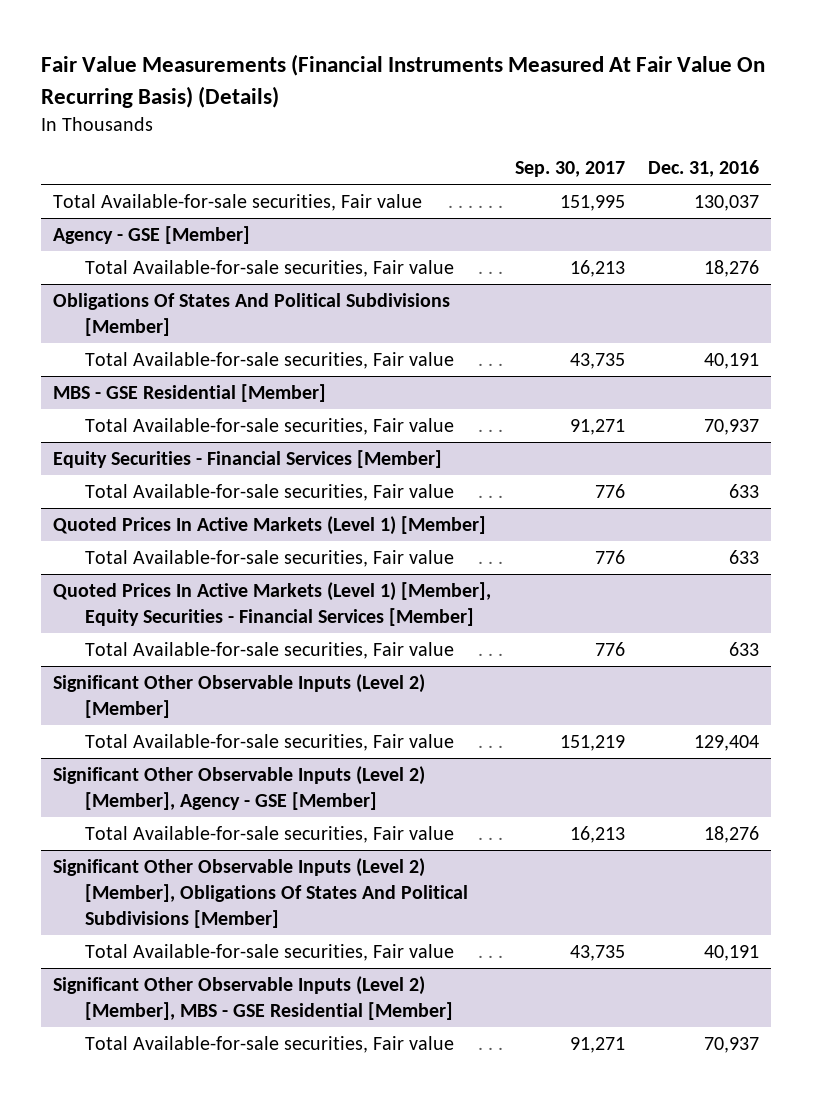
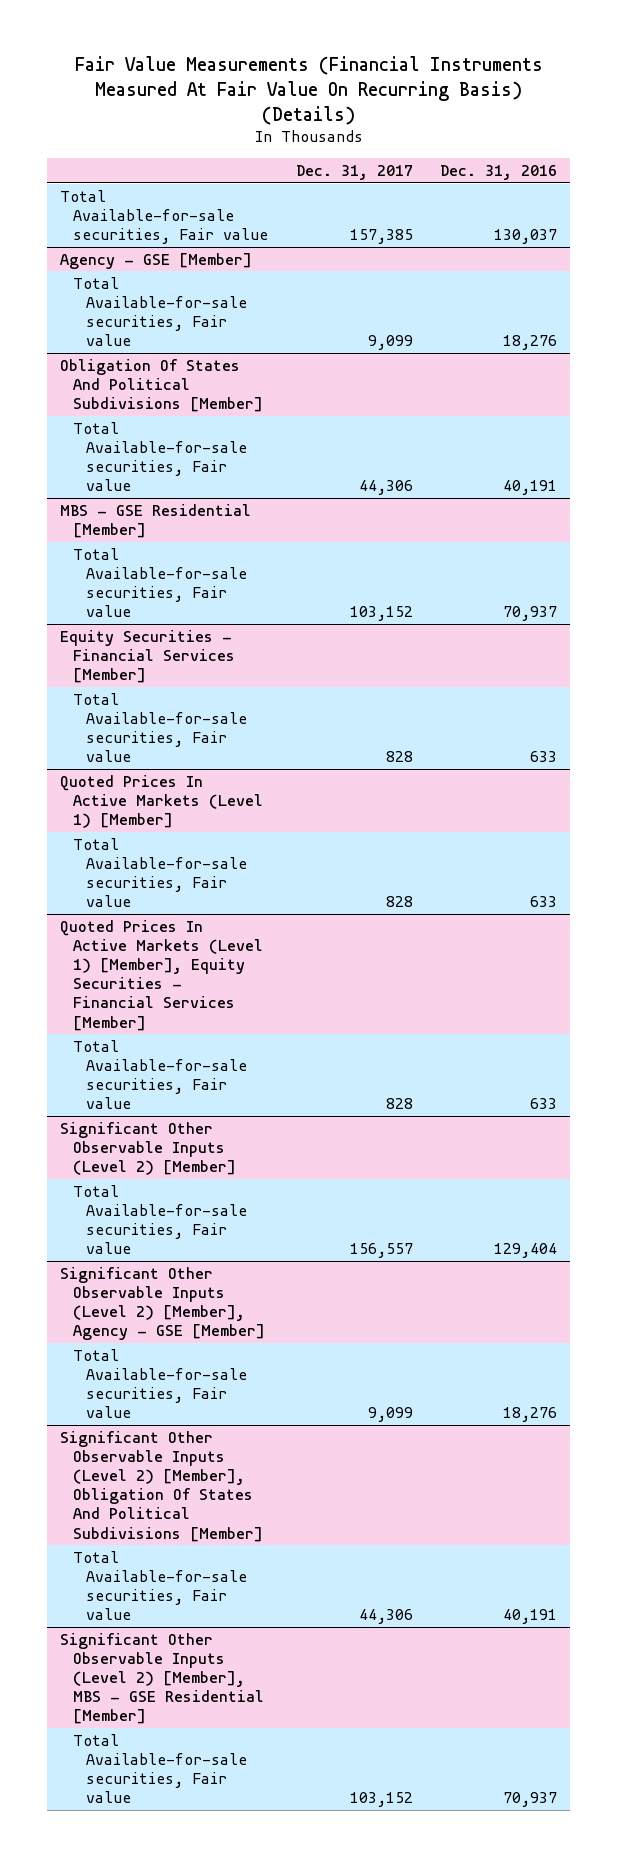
- | Sep. 30, 2017 | Dec. 31, 2016
+ | Dec. 31, 2017 | Dec. 31, 2016
- Obligations Of States And Political Subdivisions [Member]
+ Obligation Of States And Political Subdivisions [Member]
- Significant Other Observable Inputs (Level 2) [Member], Obligations Of States And Political Subdivisions [Member]
+ Significant Other Observable Inputs (Level 2) [Member], Obligation Of States And Political Subdivisions [Member]

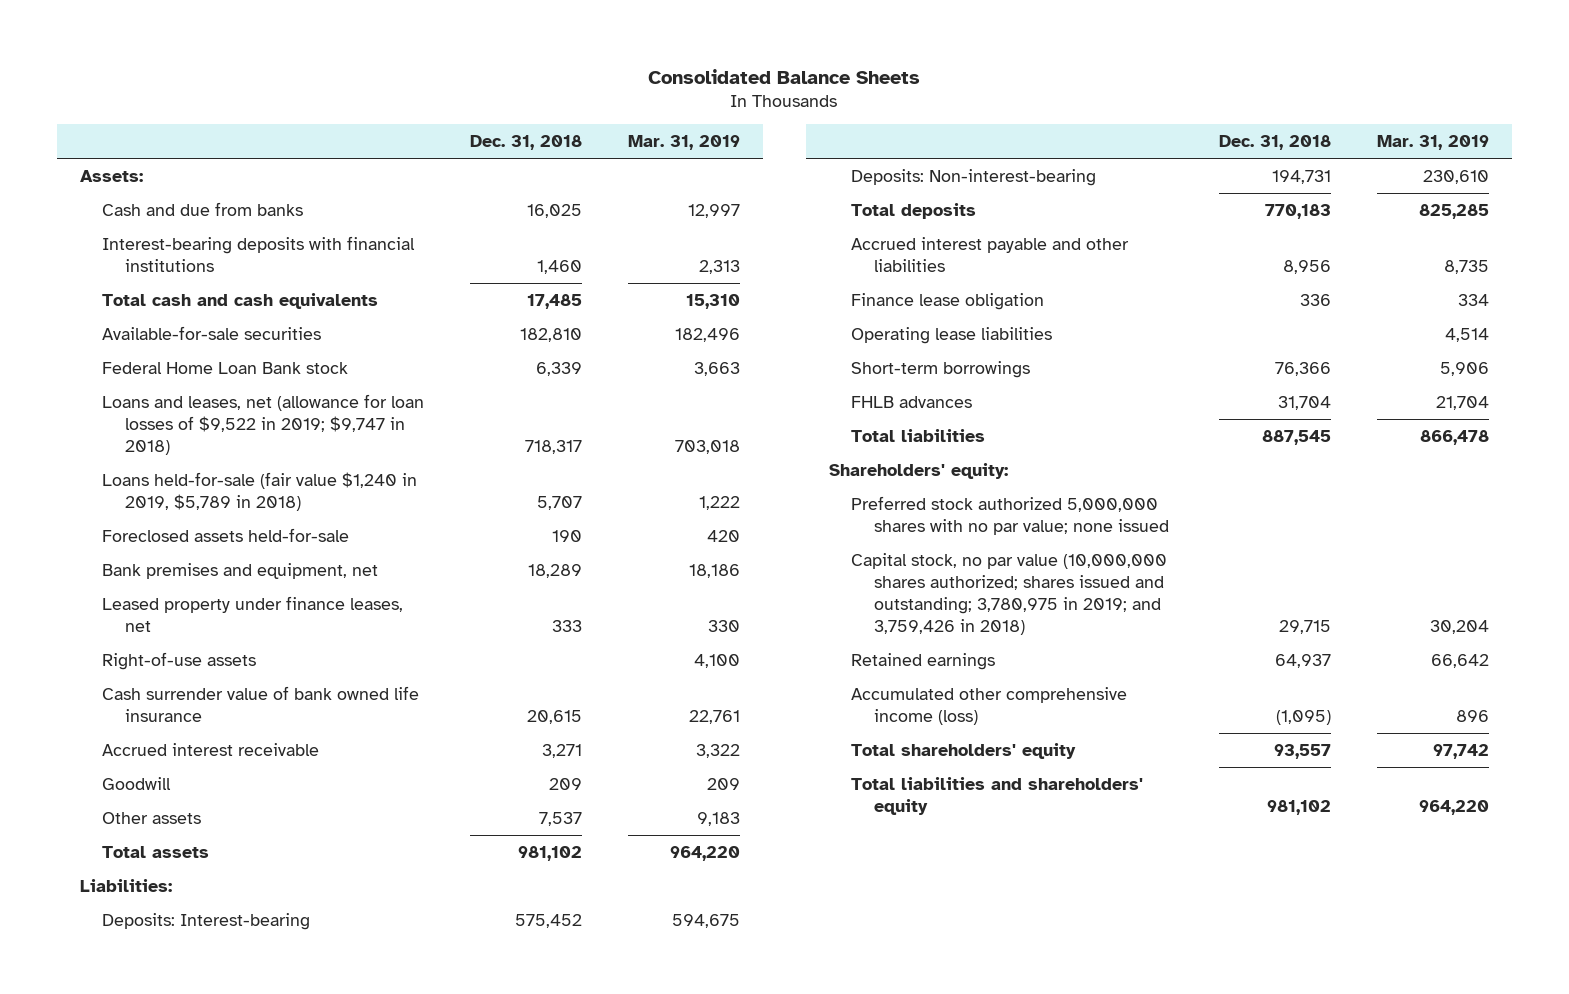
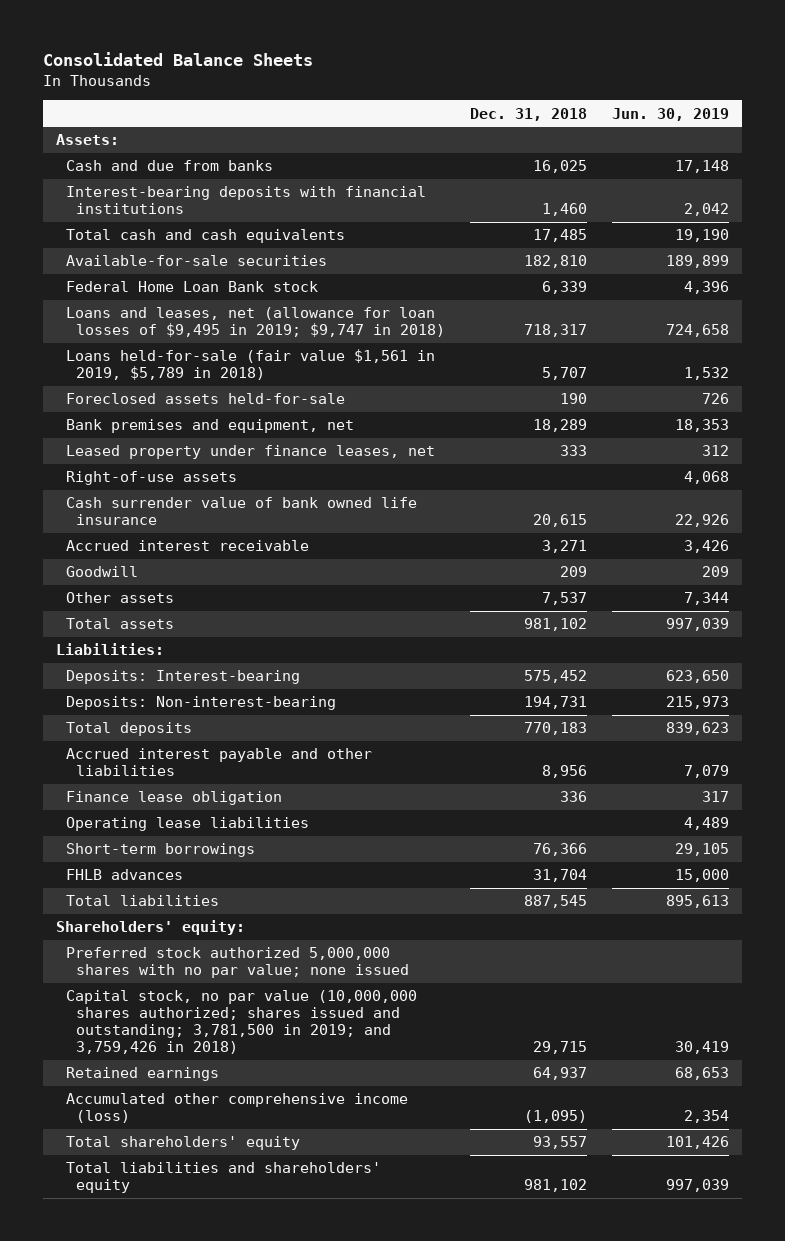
- | Dec. 31, 2018 | Mar. 31, 2019
+ | Dec. 31, 2018 | Jun. 30, 2019
- Loans and leases, net (allowance for loan losses of $9,522 in 2019; $9,747 in 2018) | 718,317 | 703,018
- Loans held-for-sale (fair value $1,240 in 2019, $5,789 in 2018) | 5,707 | 1,222
+ Loans and leases, net (allowance for loan losses of $9,495 in 2019; $9,747 in 2018) | 718,317 | 724,658
+ Loans held-for-sale (fair value $1,561 in 2019, $5,789 in 2018) | 5,707 | 1,532
- Capital stock, no par value (10,000,000 shares authorized; shares issued and outstanding; 3,780,975 in 2019; and 3,759,426 in 2018) | 29,715 | 30,204
+ Capital stock, no par value (10,000,000 shares authorized; shares issued and outstanding; 3,781,500 in 2019; and 3,759,426 in 2018) | 29,715 | 30,419

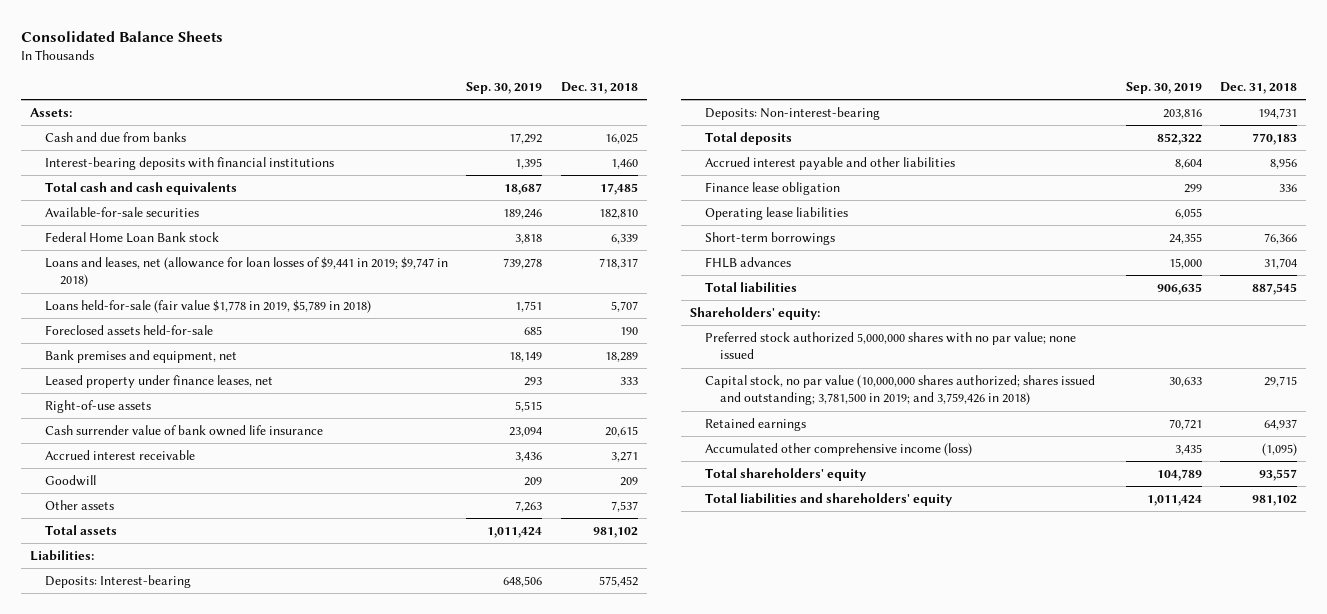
- | Dec. 31, 2018 | Jun. 30, 2019
+ | Sep. 30, 2019 | Dec. 31, 2018
- Loans and leases, net (allowance for loan losses of $9,495 in 2019; $9,747 in 2018) | 718,317 | 724,658
- Loans held-for-sale (fair value $1,561 in 2019, $5,789 in 2018) | 5,707 | 1,532
+ Loans and leases, net (allowance for loan losses of $9,441 in 2019; $9,747 in 2018) | 739,278 | 718,317
+ Loans held-for-sale (fair value $1,778 in 2019, $5,789 in 2018) | 1,751 | 5,707

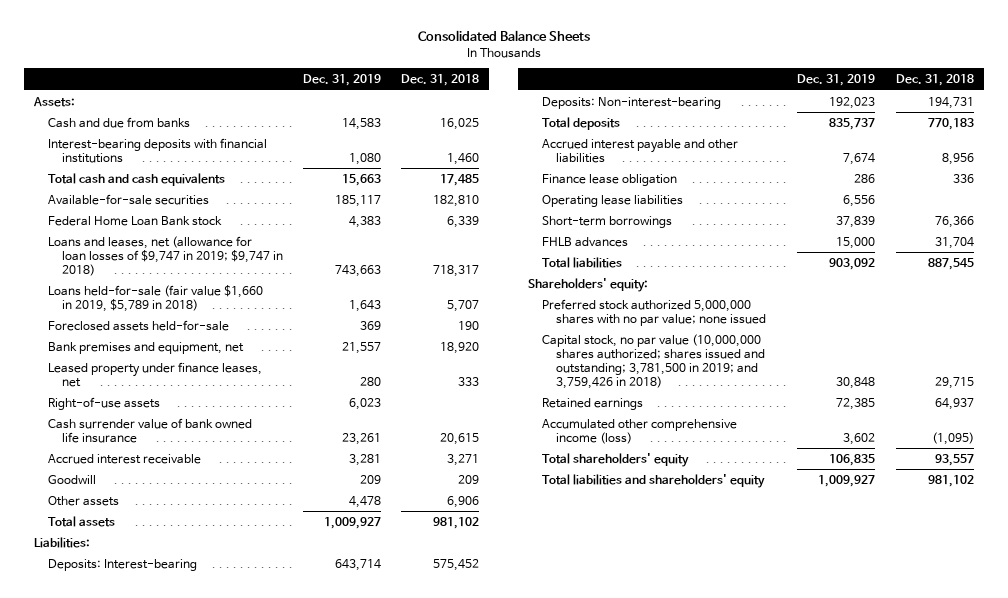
- | Sep. 30, 2019 | Dec. 31, 2018
+ | Dec. 31, 2019 | Dec. 31, 2018
- Loans and leases, net (allowance for loan losses of $9,441 in 2019; $9,747 in 2018) | 739,278 | 718,317
- Loans held-for-sale (fair value $1,778 in 2019, $5,789 in 2018) | 1,751 | 5,707
+ Loans and leases, net (allowance for loan losses of $9,747 in 2019; $9,747 in 2018) | 743,663 | 718,317
+ Loans held-for-sale (fair value $1,660 in 2019, $5,789 in 2018) | 1,643 | 5,707
- Bank premises and equipment, net | 18,149 | 18,289
+ Bank premises and equipment, net | 21,557 | 18,920
- Other assets | 7,263 | 7,537
+ Other assets | 4,478 | 6,906

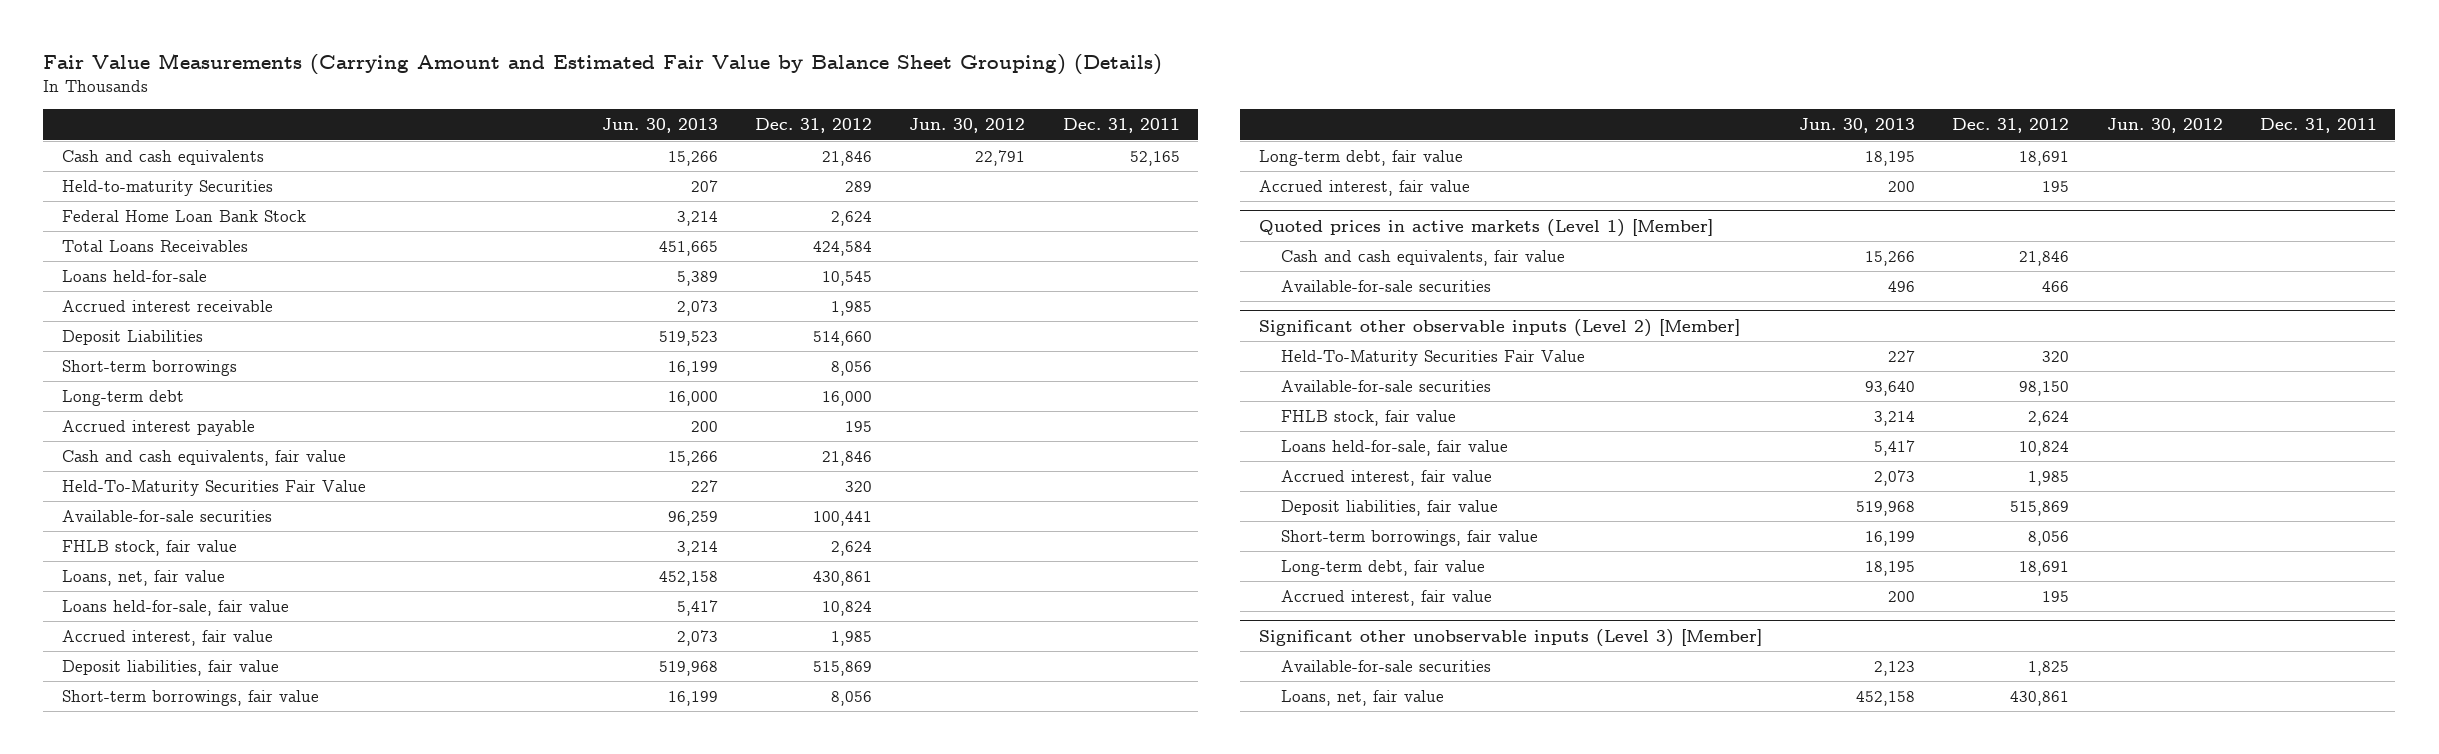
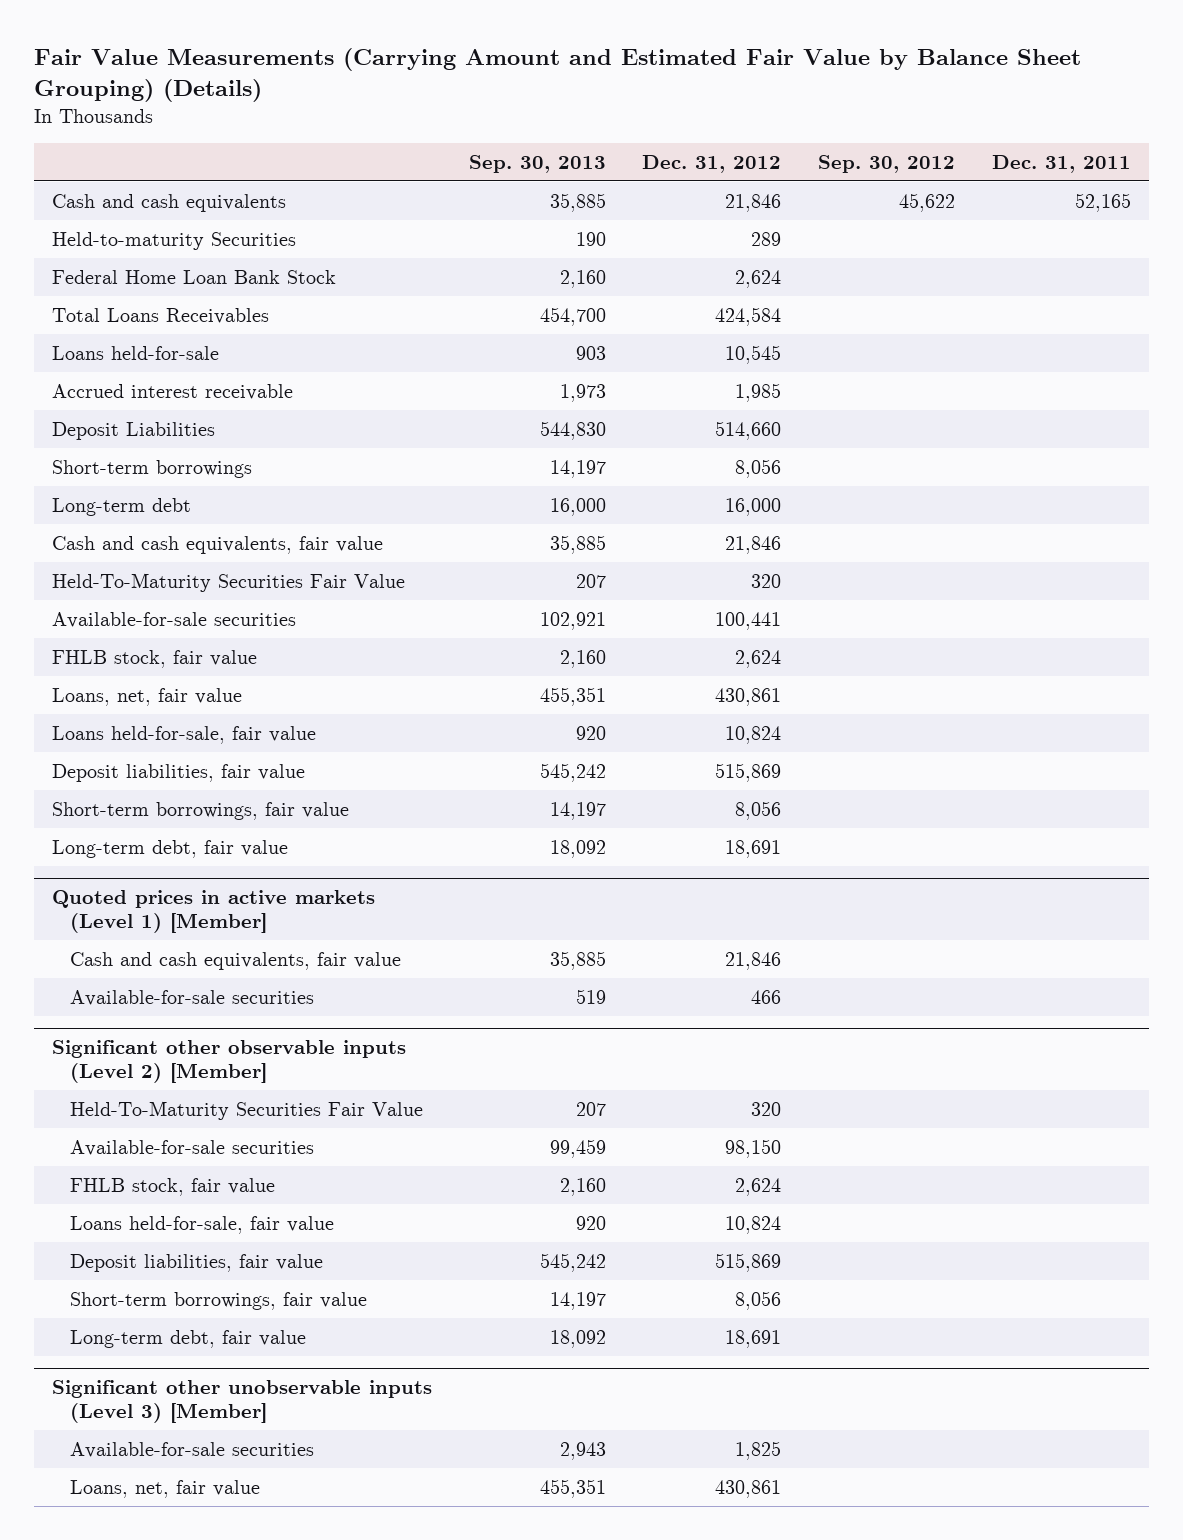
- | Jun. 30, 2013 | Dec. 31, 2012 | Jun. 30, 2012 | Dec. 31, 2011
+ | Sep. 30, 2013 | Dec. 31, 2012 | Sep. 30, 2012 | Dec. 31, 2011
- Accrued interest payable | 200 | 195 | |
- Accrued interest, fair value | 2,073 | 1,985 | |
- Accrued interest, fair value | 200 | 195 | |
@ Significant other observable inputs (Level 2) [Member]
- Accrued interest, fair value | 2,073 | 1,985 | |
- Accrued interest, fair value | 200 | 195 | |

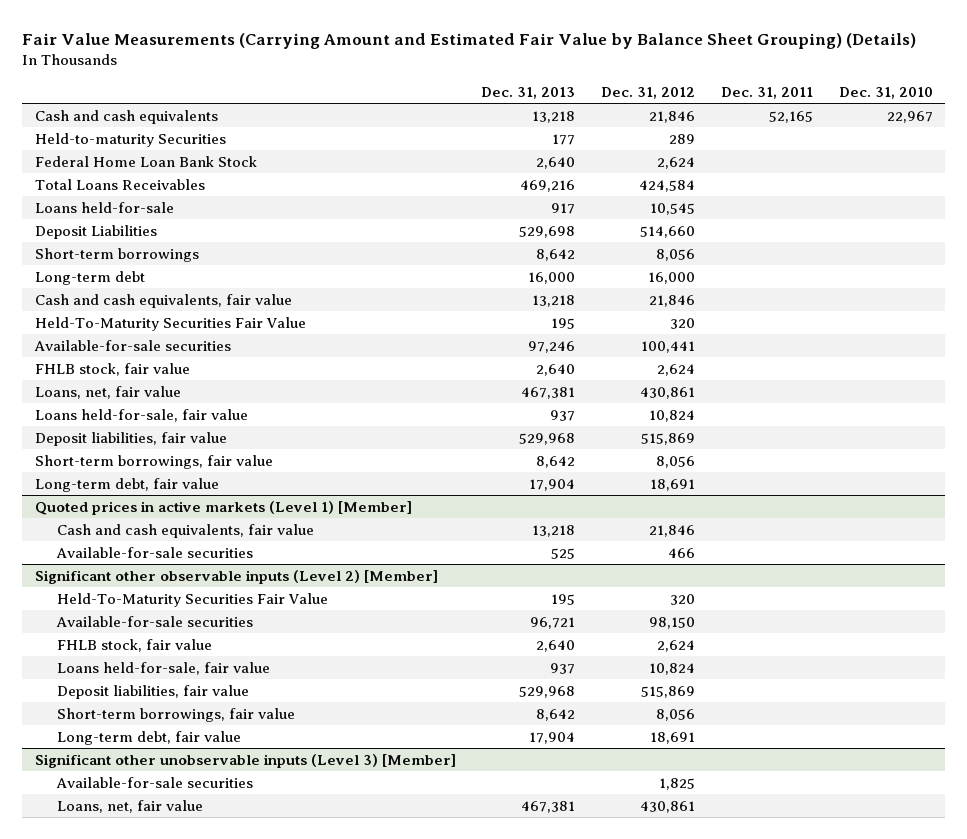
- | Sep. 30, 2013 | Dec. 31, 2012 | Sep. 30, 2012 | Dec. 31, 2011
+ | Dec. 31, 2013 | Dec. 31, 2012 | Dec. 31, 2011 | Dec. 31, 2010
- Accrued interest receivable | 1,973 | 1,985 | |

